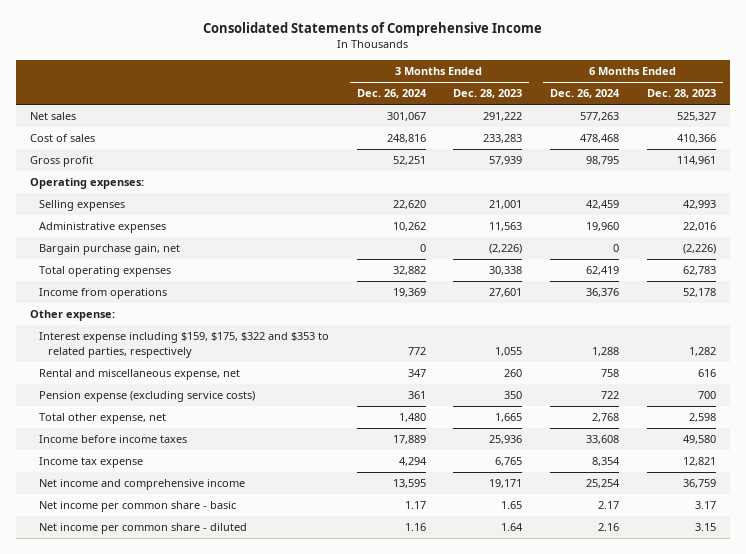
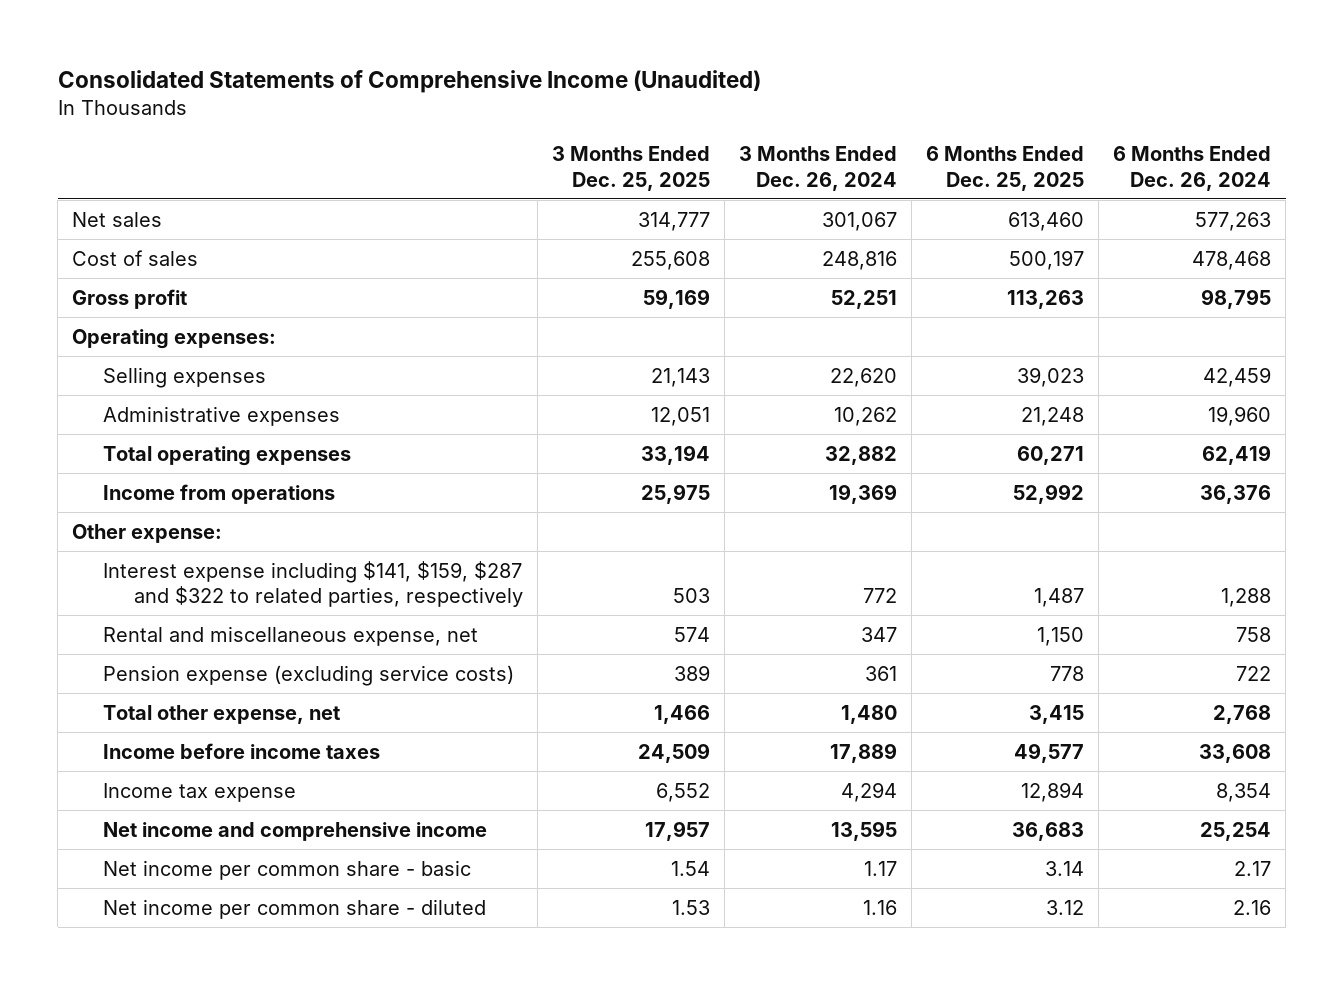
- Consolidated Statements of Comprehensive Income
+ Consolidated Statements of Comprehensive Income (Unaudited)
- | 3 Months Ended Dec. 26, 2024 | 3 Months Ended Dec. 28, 2023 | 6 Months Ended Dec. 26, 2024 | 6 Months Ended Dec. 28, 2023
+ | 3 Months Ended Dec. 25, 2025 | 3 Months Ended Dec. 26, 2024 | 6 Months Ended Dec. 25, 2025 | 6 Months Ended Dec. 26, 2024
- Bargain purchase gain, net | 0 | (2,226) | 0 | (2,226)
- Interest expense including $159, $175, $322 and $353 to related parties, respectively | 772 | 1,055 | 1,288 | 1,282
+ Interest expense including $141, $159, $287 and $322 to related parties, respectively | 503 | 772 | 1,487 | 1,288

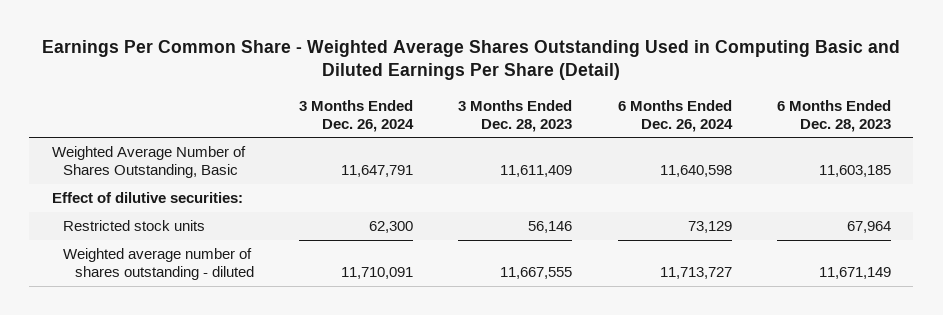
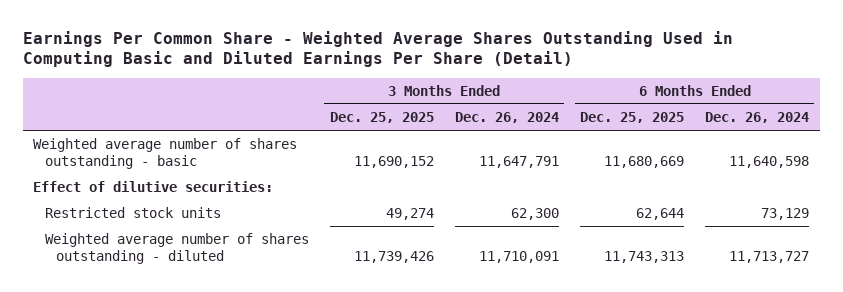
- | 3 Months Ended Dec. 26, 2024 | 3 Months Ended Dec. 28, 2023 | 6 Months Ended Dec. 26, 2024 | 6 Months Ended Dec. 28, 2023
+ | 3 Months Ended Dec. 25, 2025 | 3 Months Ended Dec. 26, 2024 | 6 Months Ended Dec. 25, 2025 | 6 Months Ended Dec. 26, 2024
- Weighted Average Number of Shares Outstanding, Basic | 11,647,791 | 11,611,409 | 11,640,598 | 11,603,185
+ Weighted average number of shares outstanding - basic | 11,690,152 | 11,647,791 | 11,680,669 | 11,640,598

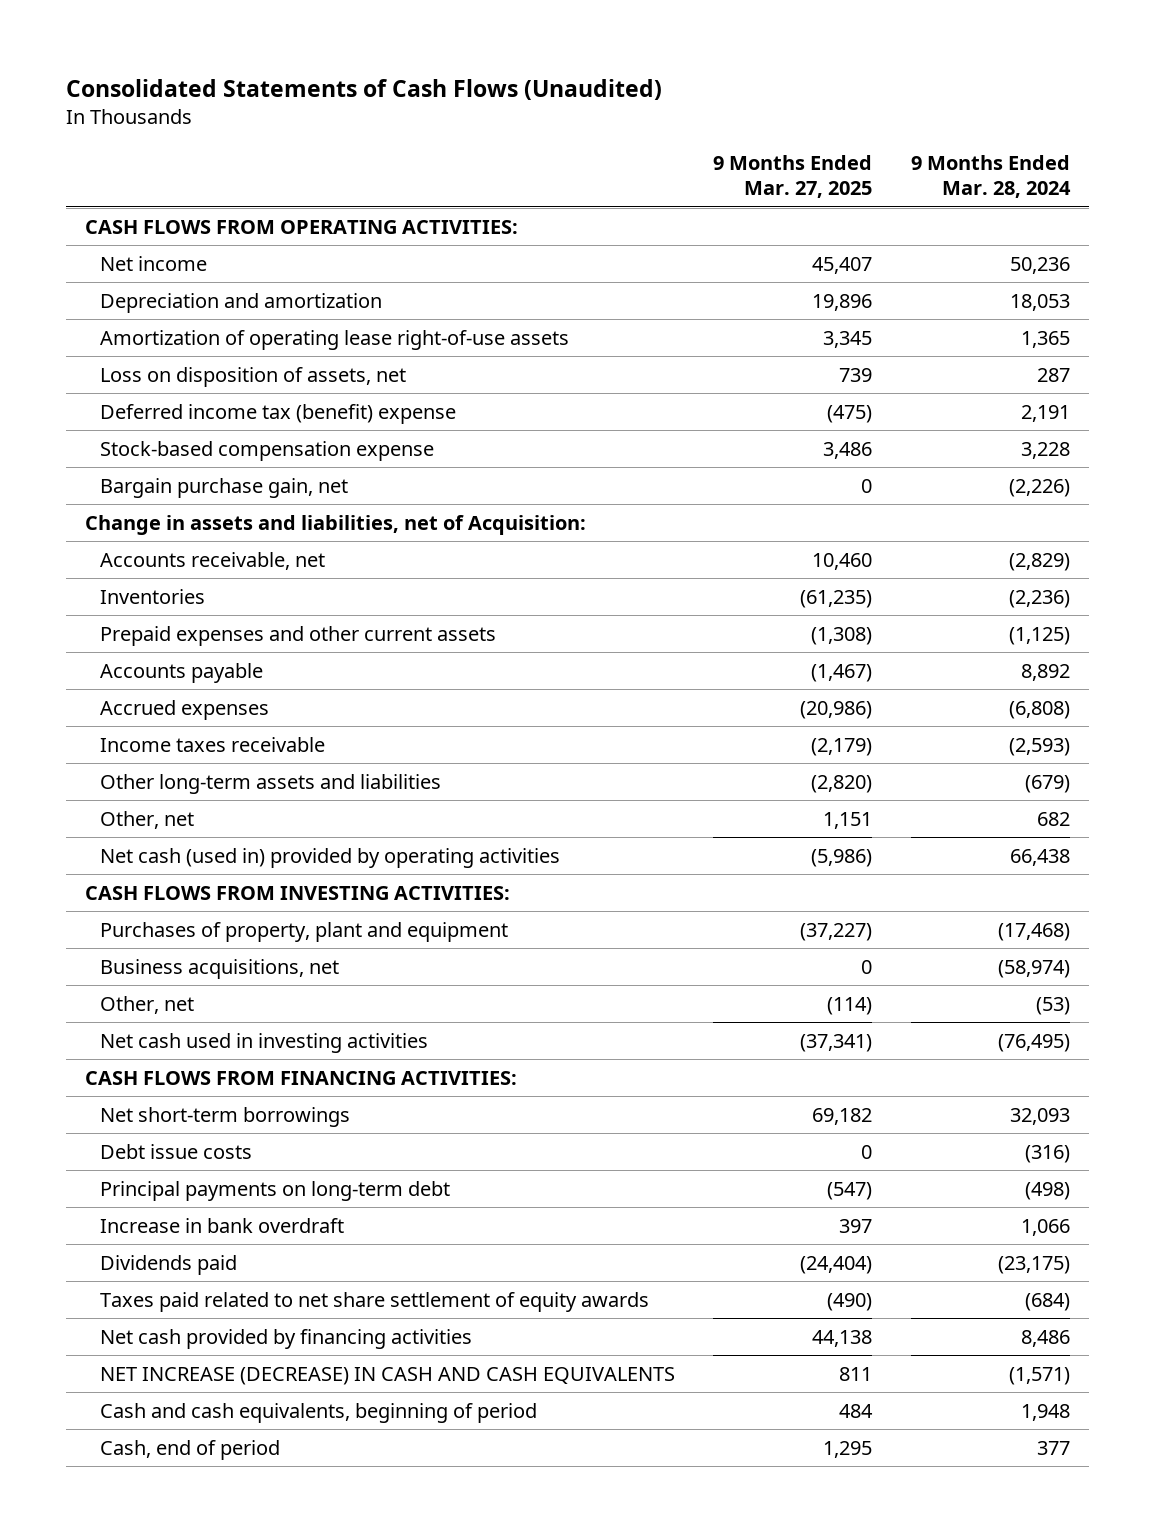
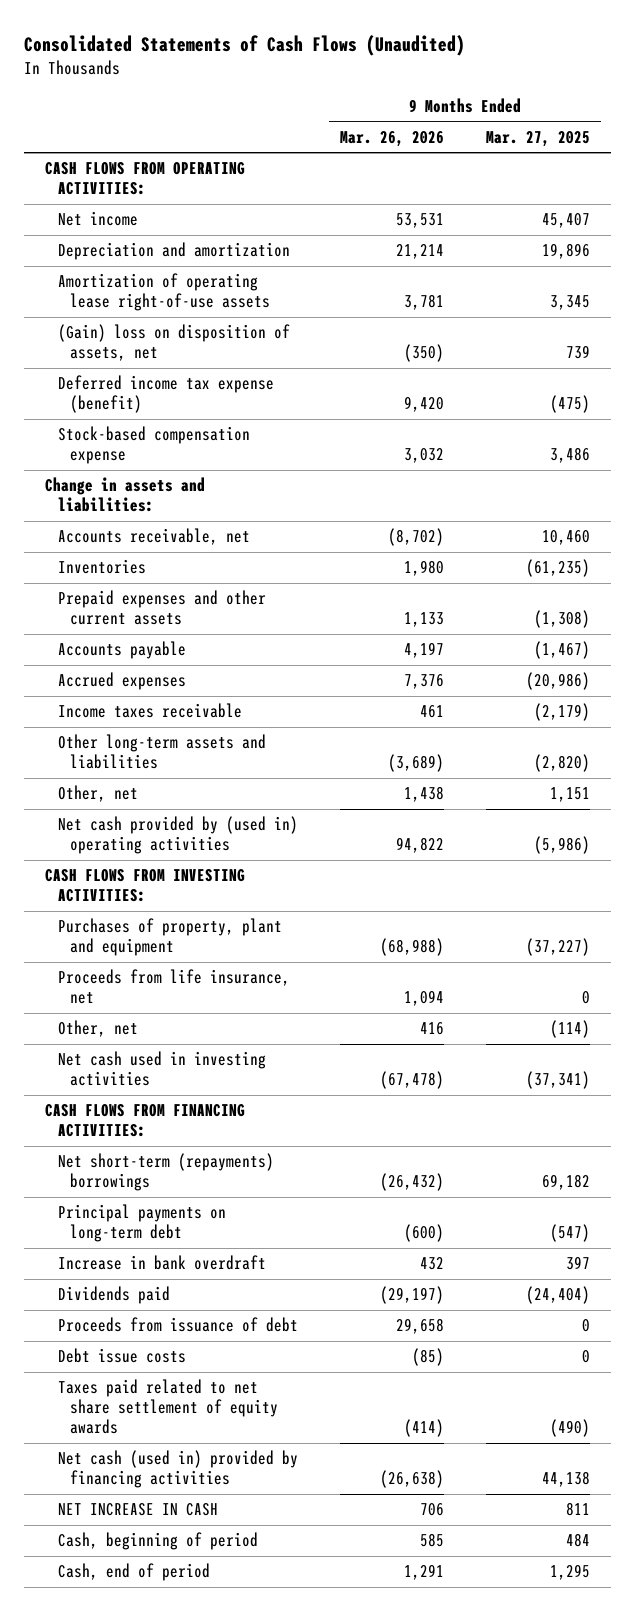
- | 9 Months Ended Mar. 27, 2025 | 9 Months Ended Mar. 28, 2024
+ | 9 Months Ended Mar. 26, 2026 | 9 Months Ended Mar. 27, 2025
- Loss on disposition of assets, net | 739 | 287
- Deferred income tax (benefit) expense | (475) | 2,191
+ (Gain) loss on disposition of assets, net | (350) | 739
+ Deferred income tax expense (benefit) | 9,420 | (475)
- Bargain purchase gain, net | 0 | (2,226)
- Change in assets and liabilities, net of Acquisition:
+ Change in assets and liabilities:
- Net cash (used in) provided by operating activities | (5,986) | 66,438
+ Net cash provided by (used in) operating activities | 94,822 | (5,986)
- Business acquisitions, net | 0 | (58,974)
+ Proceeds from life insurance, net | 1,094 | 0
- Net short-term borrowings | 69,182 | 32,093
+ Net short-term (repayments) borrowings | (26,432) | 69,182
+ Proceeds from issuance of debt | 29,658 | 0
moved down: Debt issue costs | (85) | 0
- Net cash provided by financing activities | 44,138 | 8,486
- NET INCREASE (DECREASE) IN CASH AND CASH EQUIVALENTS | 811 | (1,571)
- Cash and cash equivalents, beginning of period | 484 | 1,948
+ Net cash (used in) provided by financing activities | (26,638) | 44,138
+ NET INCREASE IN CASH | 706 | 811
+ Cash, beginning of period | 585 | 484

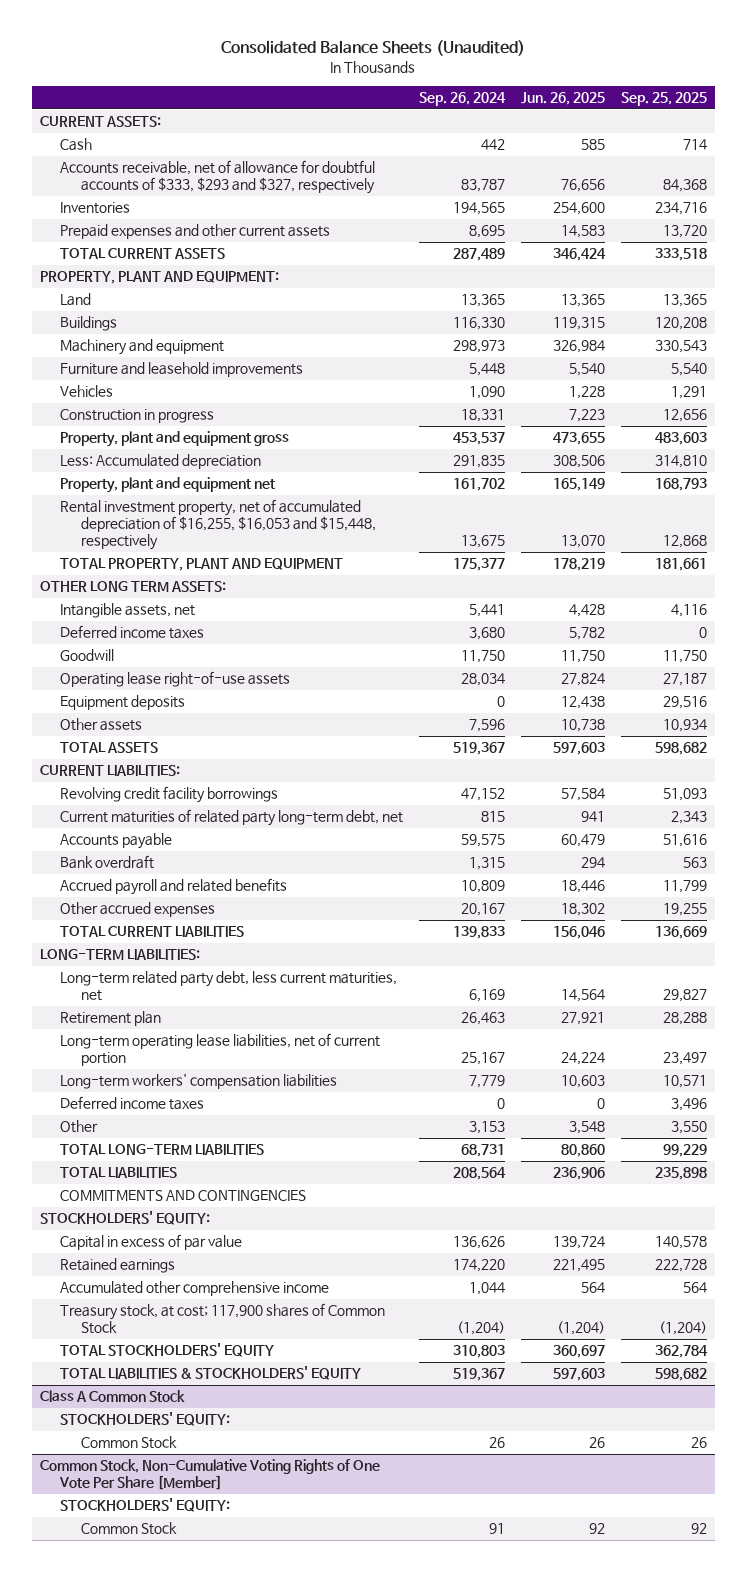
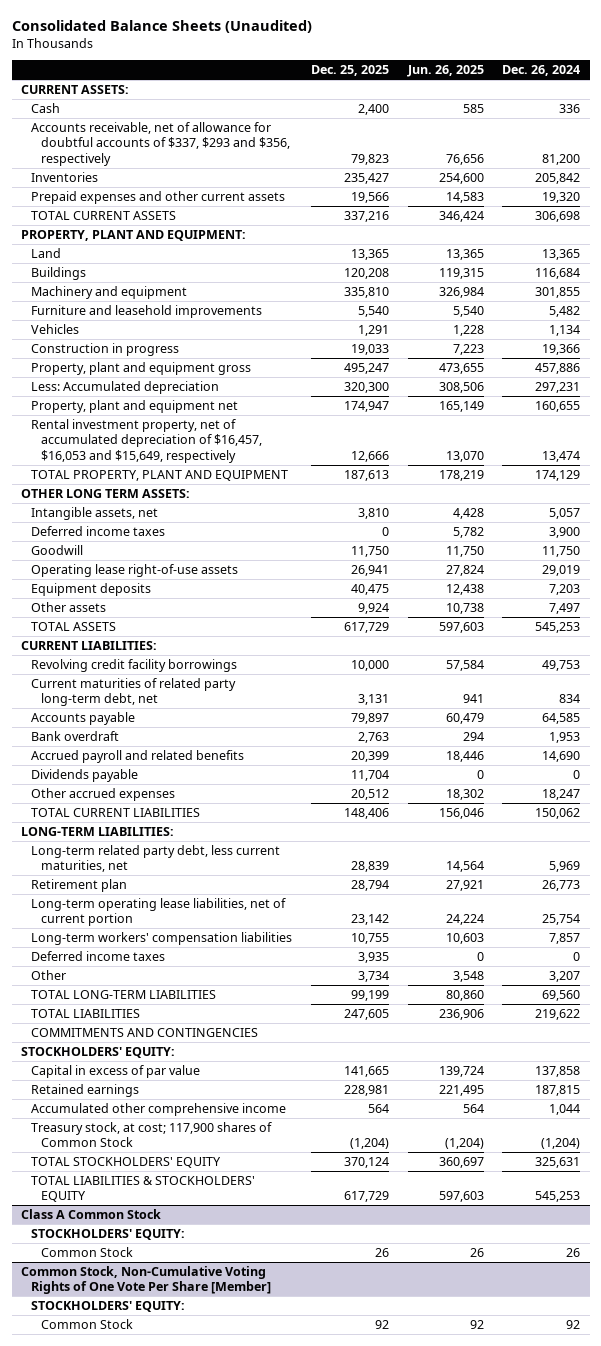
- | Sep. 26, 2024 | Jun. 26, 2025 | Sep. 25, 2025
+ | Dec. 25, 2025 | Jun. 26, 2025 | Dec. 26, 2024
- Accounts receivable, net of allowance for doubtful accounts of $333, $293 and $327, respectively | 83,787 | 76,656 | 84,368
+ Accounts receivable, net of allowance for doubtful accounts of $337, $293 and $356, respectively | 79,823 | 76,656 | 81,200
- Rental investment property, net of accumulated depreciation of $16,255, $16,053 and $15,448, respectively | 13,675 | 13,070 | 12,868
+ Rental investment property, net of accumulated depreciation of $16,457, $16,053 and $15,649, respectively | 12,666 | 13,070 | 13,474
+ Dividends payable | 11,704 | 0 | 0

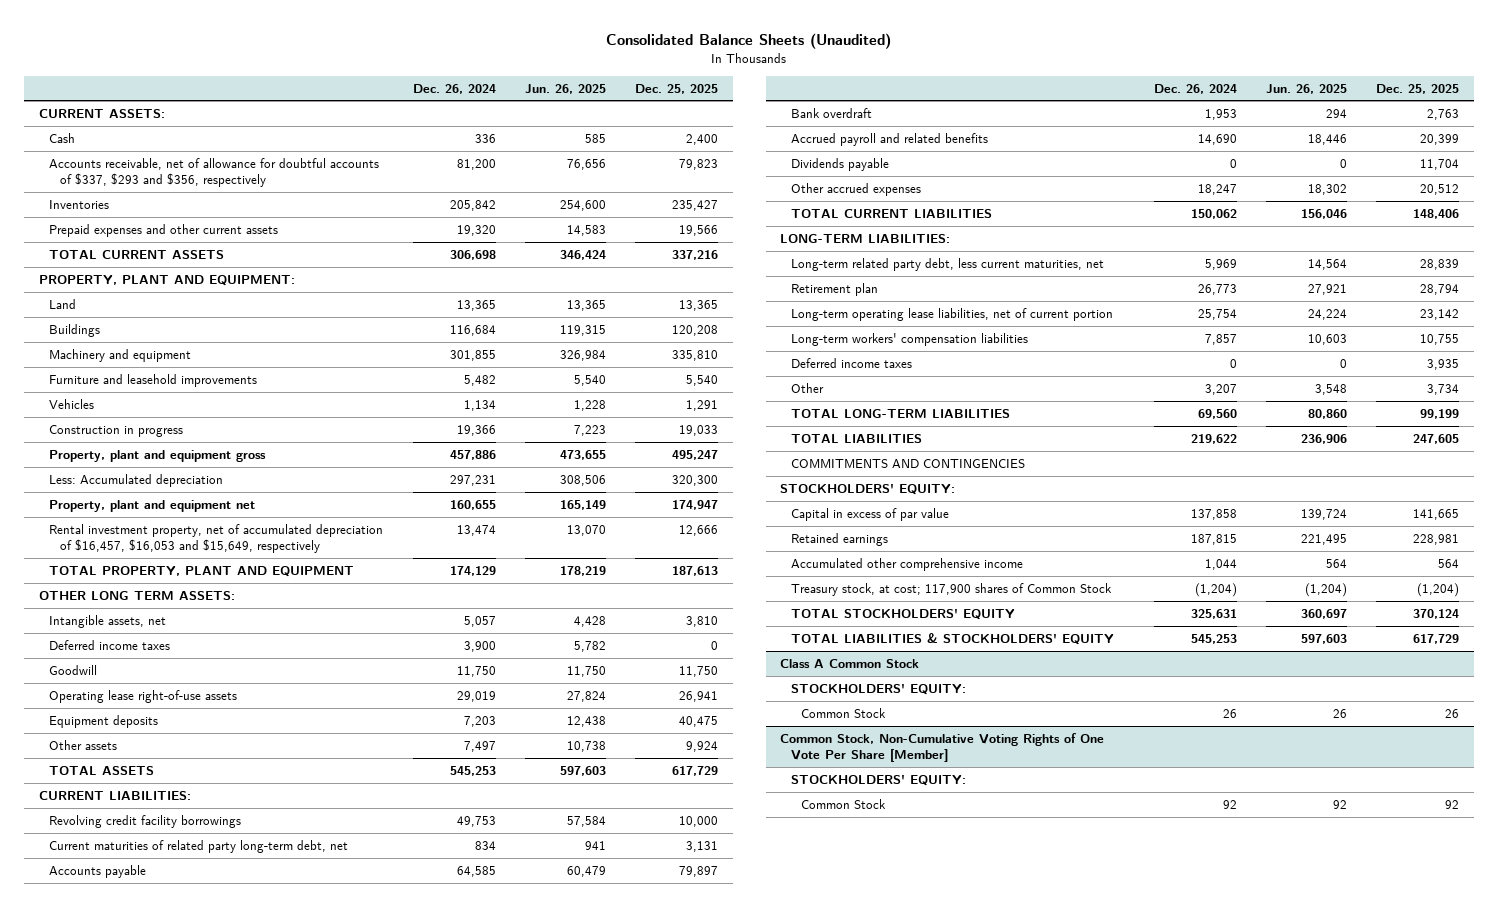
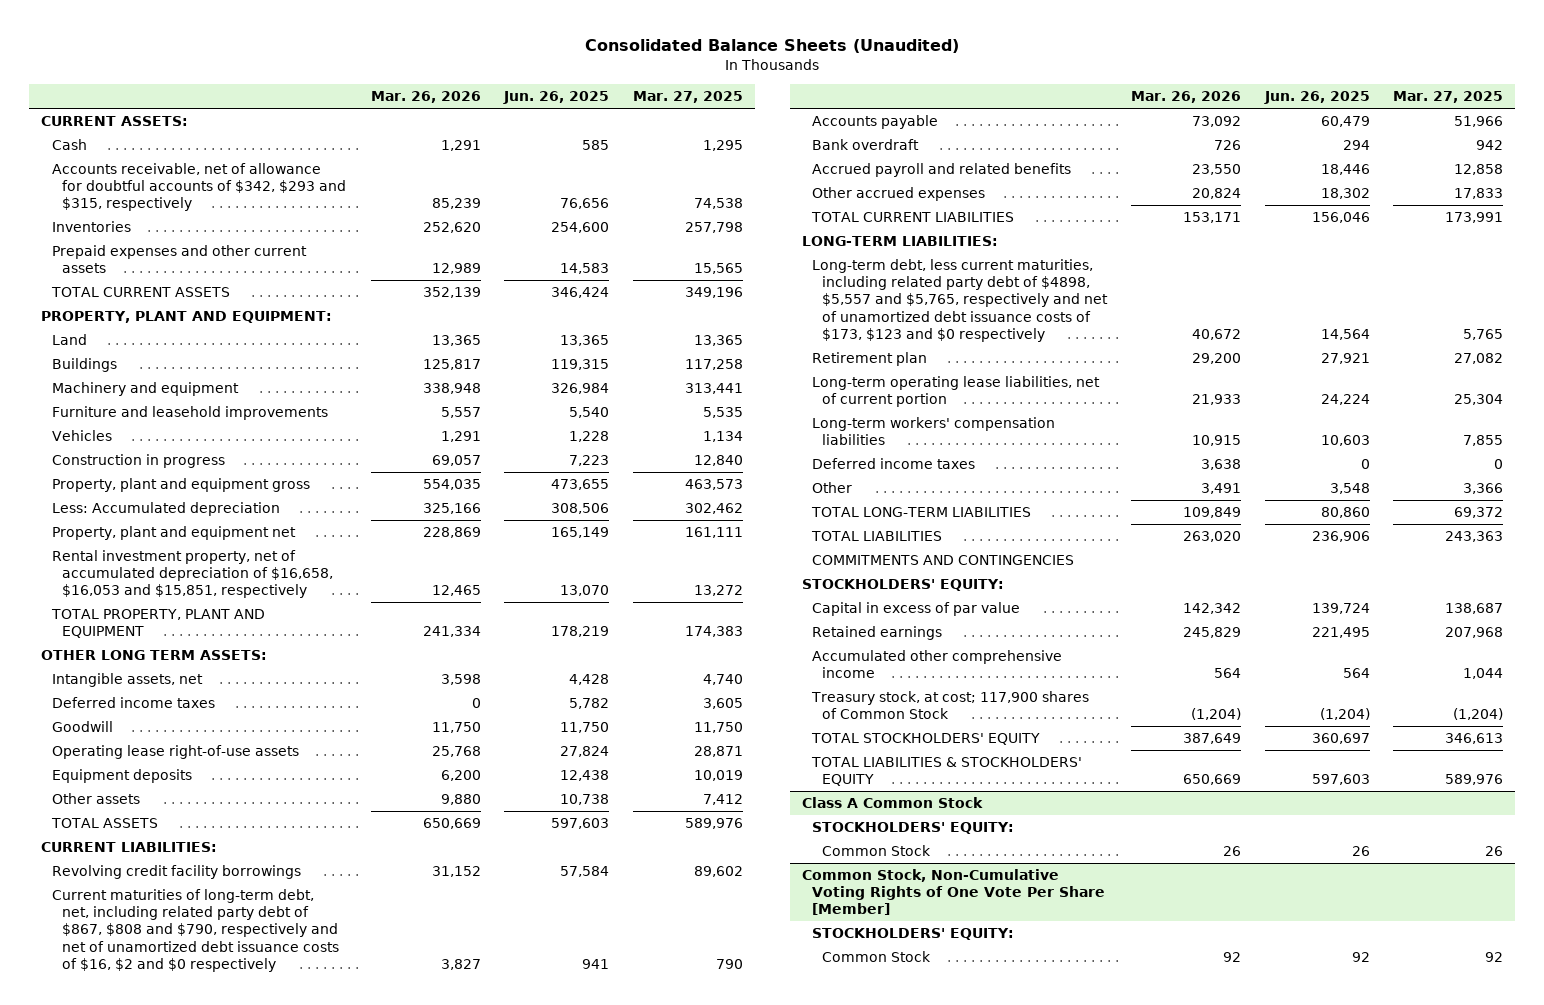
- | Dec. 26, 2024 | Jun. 26, 2025 | Dec. 25, 2025
+ | Mar. 26, 2026 | Jun. 26, 2025 | Mar. 27, 2025
- Accounts receivable, net of allowance for doubtful accounts of $337, $293 and $356, respectively | 81,200 | 76,656 | 79,823
+ Accounts receivable, net of allowance for doubtful accounts of $342, $293 and $315, respectively | 85,239 | 76,656 | 74,538
- Rental investment property, net of accumulated depreciation of $16,457, $16,053 and $15,649, respectively | 13,474 | 13,070 | 12,666
+ Rental investment property, net of accumulated depreciation of $16,658, $16,053 and $15,851, respectively | 12,465 | 13,070 | 13,272
- Current maturities of related party long-term debt, net | 834 | 941 | 3,131
+ Current maturities of long-term debt, net, including related party debt of $867, $808 and $790, respectively and net of unamortized debt issuance costs of $16, $2 and $0 respectively | 3,827 | 941 | 790
- Dividends payable | 0 | 0 | 11,704
- Long-term related party debt, less current maturities, net | 5,969 | 14,564 | 28,839
+ Long-term debt, less current maturities, including related party debt of $4898, $5,557 and $5,765, respectively and net of unamortized debt issuance costs of $173, $123 and $0 respectively | 40,672 | 14,564 | 5,765

